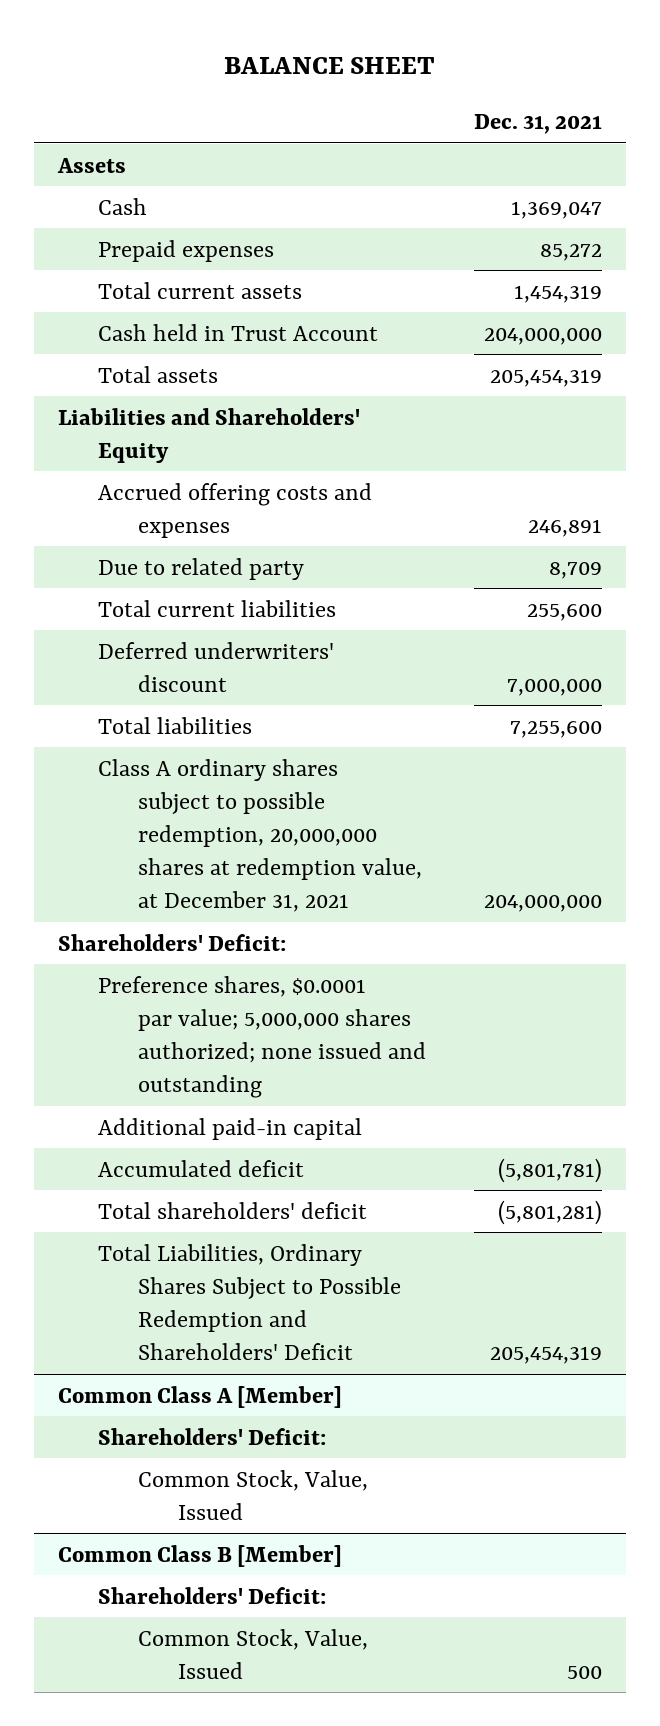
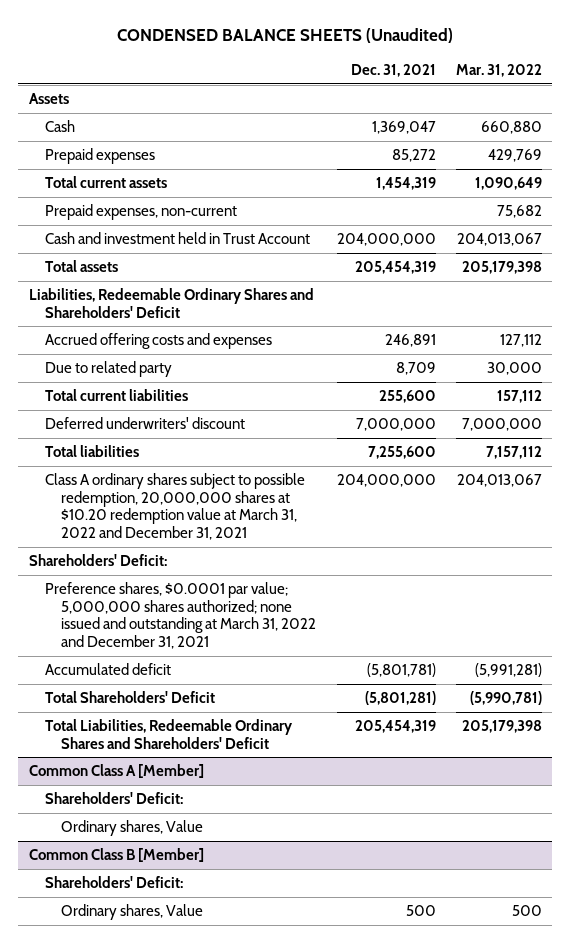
- BALANCE SHEET
+ CONDENSED BALANCE SHEETS (Unaudited)
- | Dec. 31, 2021
+ | Dec. 31, 2021 | Mar. 31, 2022
- Cash held in Trust Account | 204,000,000
+ Prepaid expenses, non-current | | 75,682
+ Cash and investment held in Trust Account | 204,000,000 | 204,013,067
- Liabilities and Shareholders' Equity
+ Liabilities, Redeemable Ordinary Shares and Shareholders' Deficit
- Class A ordinary shares subject to possible redemption, 20,000,000 shares at redemption value, at December 31, 2021 | 204,000,000
+ Class A ordinary shares subject to possible redemption, 20,000,000 shares at $10.20 redemption value at March 31, 2022 and December 31, 2021 | 204,000,000 | 204,013,067
- Preference shares, $0.0001 par value; 5,000,000 shares authorized; none issued and outstanding
- Additional paid-in capital
+ Preference shares, $0.0001 par value; 5,000,000 shares authorized; none issued and outstanding at March 31, 2022 and December 31, 2021
- Total shareholders' deficit | (5,801,281)
- Total Liabilities, Ordinary Shares Subject to Possible Redemption and Shareholders' Deficit | 205,454,319
+ Total Shareholders' Deficit | (5,801,281) | (5,990,781)
+ Total Liabilities, Redeemable Ordinary Shares and Shareholders' Deficit | 205,454,319 | 205,179,398
@ Common Class A [Member]
- Common Stock, Value, Issued
+ Ordinary shares, Value
@ Common Class B [Member]
- Common Stock, Value, Issued | 500
+ Ordinary shares, Value | 500 | 500

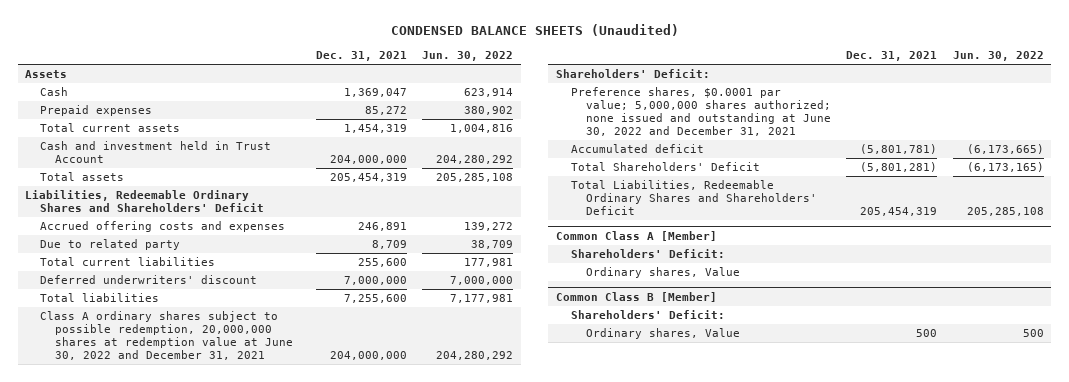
- | Dec. 31, 2021 | Mar. 31, 2022
+ | Dec. 31, 2021 | Jun. 30, 2022
- Prepaid expenses, non-current | | 75,682
- Class A ordinary shares subject to possible redemption, 20,000,000 shares at $10.20 redemption value at March 31, 2022 and December 31, 2021 | 204,000,000 | 204,013,067
+ Class A ordinary shares subject to possible redemption, 20,000,000 shares at redemption value at June 30, 2022 and December 31, 2021 | 204,000,000 | 204,280,292
- Preference shares, $0.0001 par value; 5,000,000 shares authorized; none issued and outstanding at March 31, 2022 and December 31, 2021
+ Preference shares, $0.0001 par value; 5,000,000 shares authorized; none issued and outstanding at June 30, 2022 and December 31, 2021

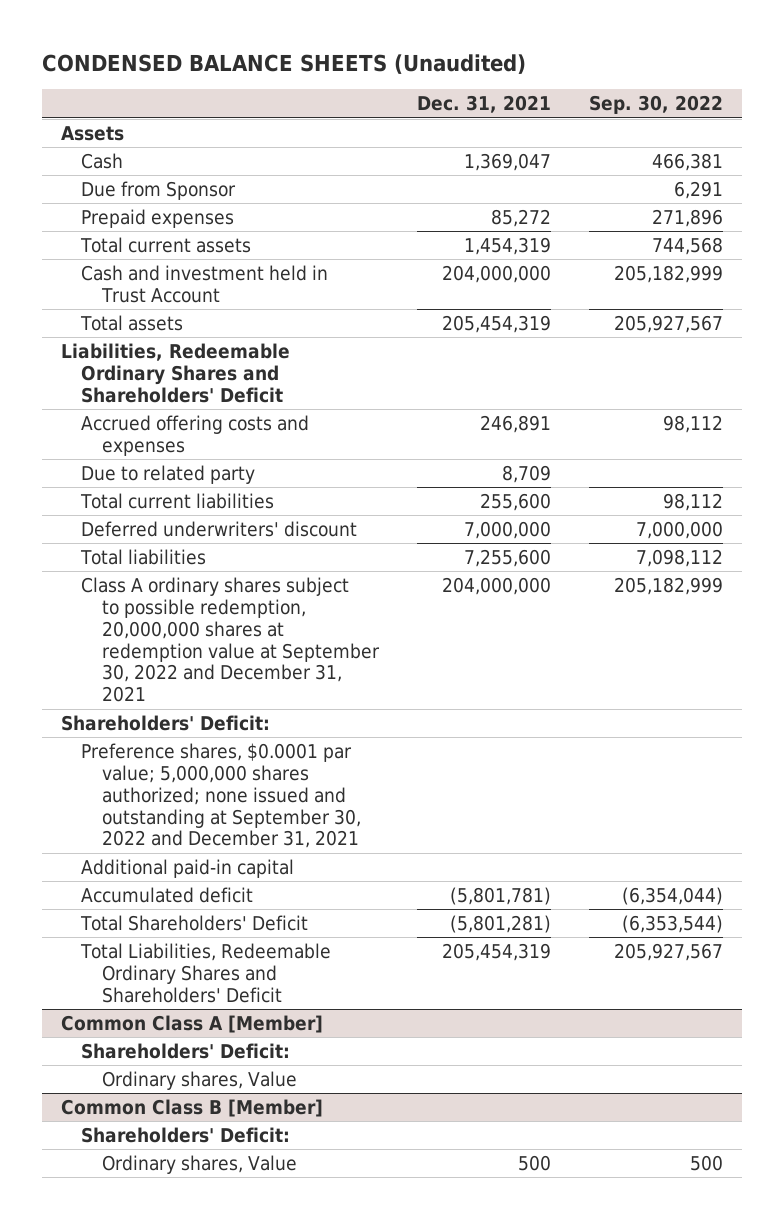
- | Dec. 31, 2021 | Jun. 30, 2022
+ | Dec. 31, 2021 | Sep. 30, 2022
+ Due from Sponsor | | 6,291
- Class A ordinary shares subject to possible redemption, 20,000,000 shares at redemption value at June 30, 2022 and December 31, 2021 | 204,000,000 | 204,280,292
+ Class A ordinary shares subject to possible redemption, 20,000,000 shares at redemption value at September 30, 2022 and December 31, 2021 | 204,000,000 | 205,182,999
- Preference shares, $0.0001 par value; 5,000,000 shares authorized; none issued and outstanding at June 30, 2022 and December 31, 2021
+ Preference shares, $0.0001 par value; 5,000,000 shares authorized; none issued and outstanding at September 30, 2022 and December 31, 2021
+ Additional paid-in capital

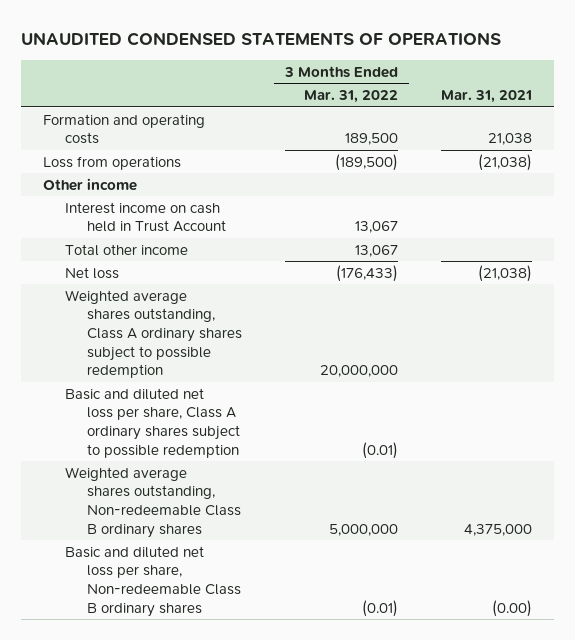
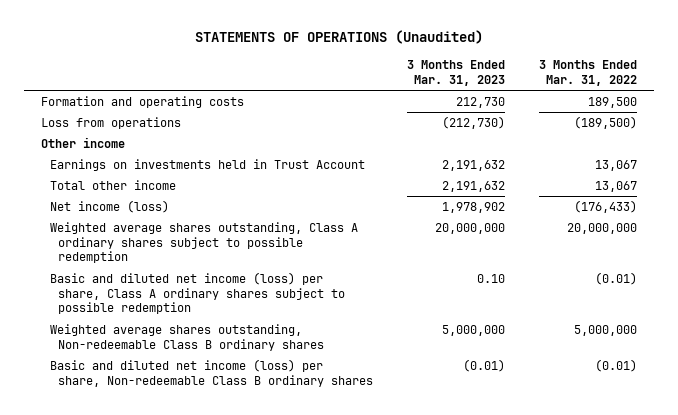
- UNAUDITED CONDENSED STATEMENTS OF OPERATIONS
+ STATEMENTS OF OPERATIONS (Unaudited)
- | 3 Months Ended Mar. 31, 2022 | Mar. 31, 2021
+ | 3 Months Ended Mar. 31, 2023 | 3 Months Ended Mar. 31, 2022
- Interest income on cash held in Trust Account | 13,067 |
+ Earnings on investments held in Trust Account | 2,191,632 | 13,067
- Net loss | (176,433) | (21,038)
+ Net income (loss) | 1,978,902 | (176,433)
- Basic and diluted net loss per share, Class A ordinary shares subject to possible redemption | (0.01) |
+ Basic and diluted net income (loss) per share, Class A ordinary shares subject to possible redemption | 0.10 | (0.01)
- Basic and diluted net loss per share, Non-redeemable Class B ordinary shares | (0.01) | (0.00)
+ Basic and diluted net income (loss) per share, Non-redeemable Class B ordinary shares | (0.01) | (0.01)

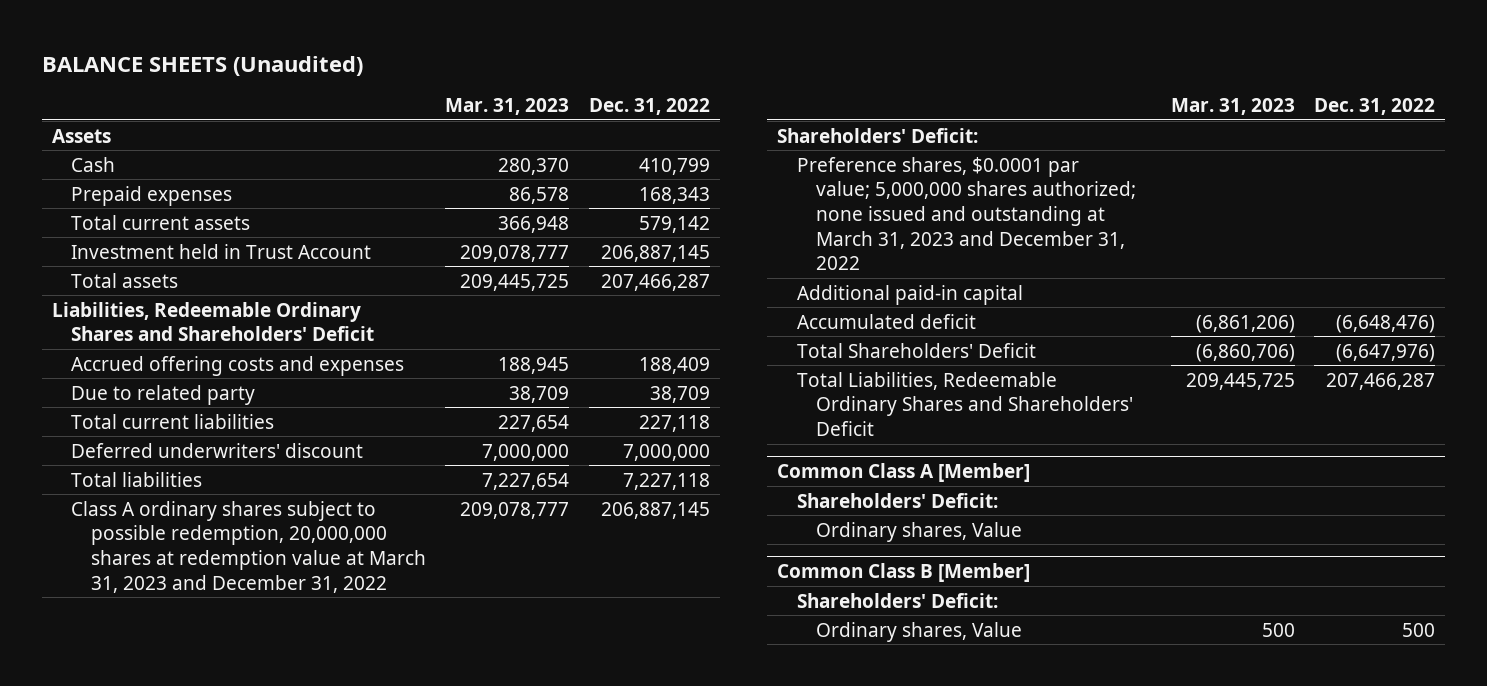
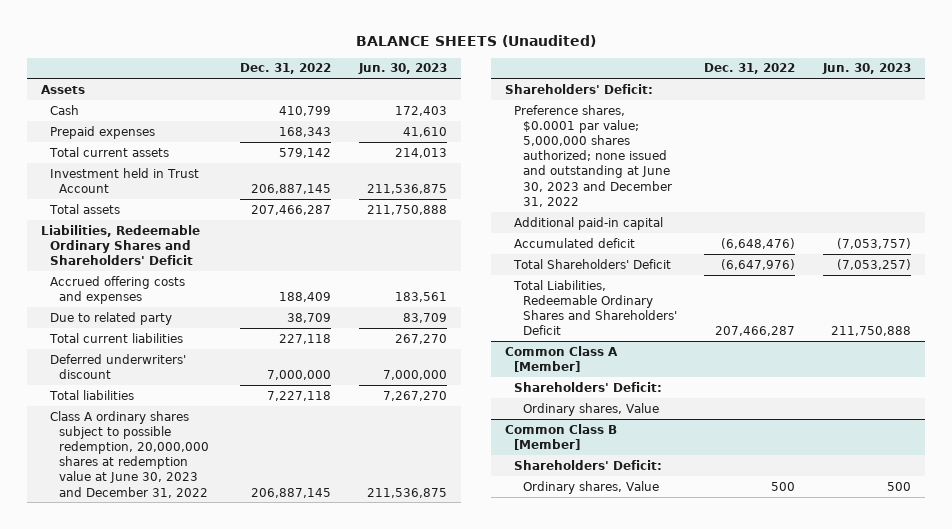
- | Mar. 31, 2023 | Dec. 31, 2022
+ | Dec. 31, 2022 | Jun. 30, 2023
- Class A ordinary shares subject to possible redemption, 20,000,000 shares at redemption value at March 31, 2023 and December 31, 2022 | 209,078,777 | 206,887,145
+ Class A ordinary shares subject to possible redemption, 20,000,000 shares at redemption value at June 30, 2023 and December 31, 2022 | 206,887,145 | 211,536,875
- Preference shares, $0.0001 par value; 5,000,000 shares authorized; none issued and outstanding at March 31, 2023 and December 31, 2022
+ Preference shares, $0.0001 par value; 5,000,000 shares authorized; none issued and outstanding at June 30, 2023 and December 31, 2022

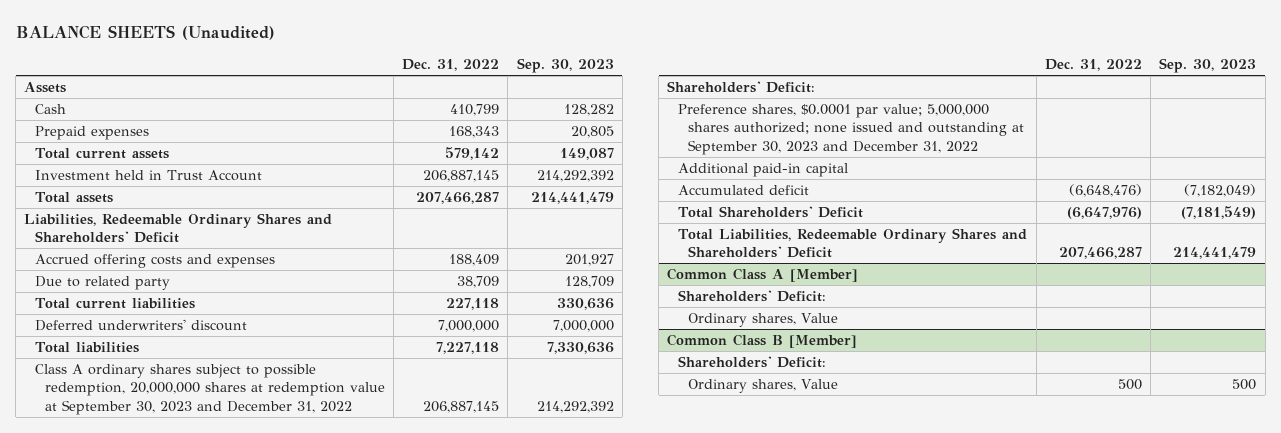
- | Dec. 31, 2022 | Jun. 30, 2023
+ | Dec. 31, 2022 | Sep. 30, 2023
- Class A ordinary shares subject to possible redemption, 20,000,000 shares at redemption value at June 30, 2023 and December 31, 2022 | 206,887,145 | 211,536,875
+ Class A ordinary shares subject to possible redemption, 20,000,000 shares at redemption value at September 30, 2023 and December 31, 2022 | 206,887,145 | 214,292,392
- Preference shares, $0.0001 par value; 5,000,000 shares authorized; none issued and outstanding at June 30, 2023 and December 31, 2022
+ Preference shares, $0.0001 par value; 5,000,000 shares authorized; none issued and outstanding at September 30, 2023 and December 31, 2022

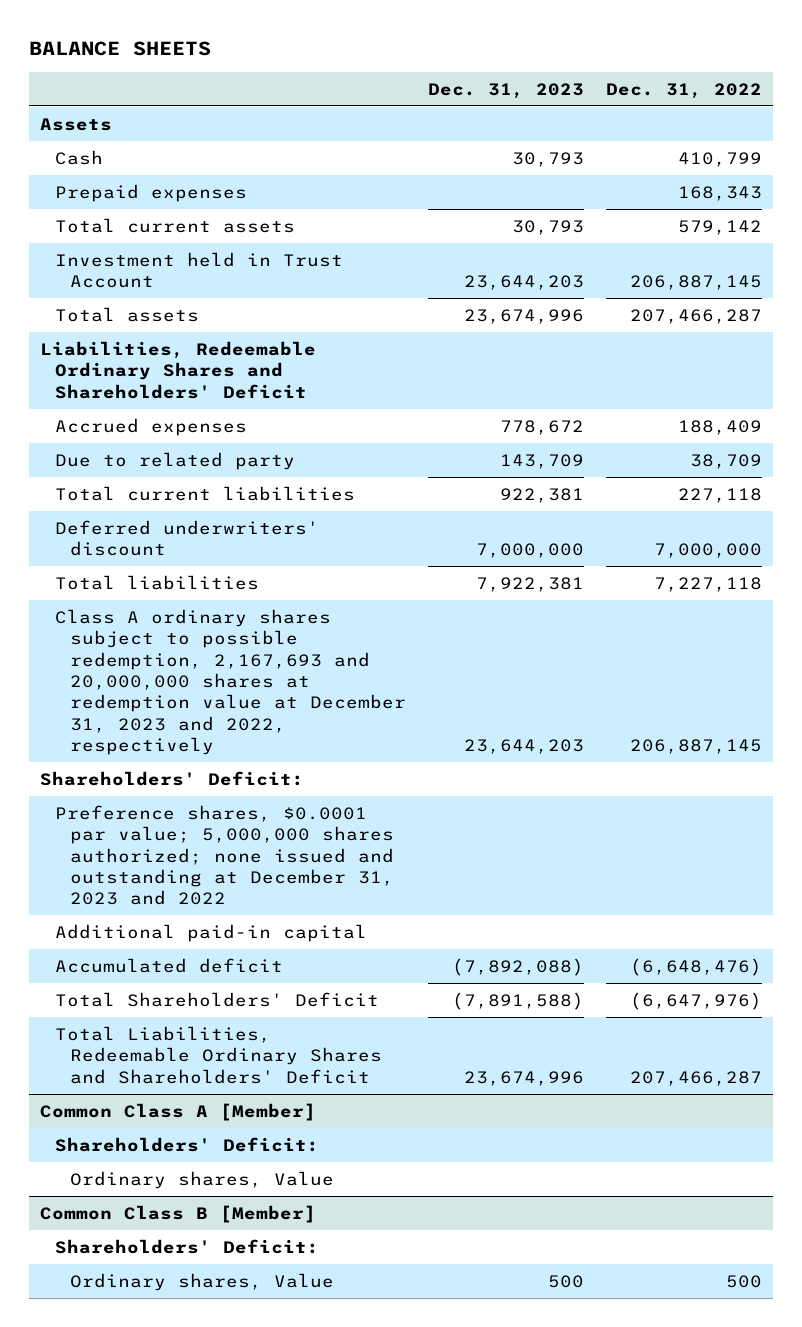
- BALANCE SHEETS (Unaudited)
+ BALANCE SHEETS
- | Dec. 31, 2022 | Sep. 30, 2023
+ | Dec. 31, 2023 | Dec. 31, 2022
- Accrued offering costs and expenses | 188,409 | 201,927
+ Accrued expenses | 778,672 | 188,409
- Class A ordinary shares subject to possible redemption, 20,000,000 shares at redemption value at September 30, 2023 and December 31, 2022 | 206,887,145 | 214,292,392
+ Class A ordinary shares subject to possible redemption, 2,167,693 and 20,000,000 shares at redemption value at December 31, 2023 and 2022, respectively | 23,644,203 | 206,887,145
- Preference shares, $0.0001 par value; 5,000,000 shares authorized; none issued and outstanding at September 30, 2023 and December 31, 2022
+ Preference shares, $0.0001 par value; 5,000,000 shares authorized; none issued and outstanding at December 31, 2023 and 2022

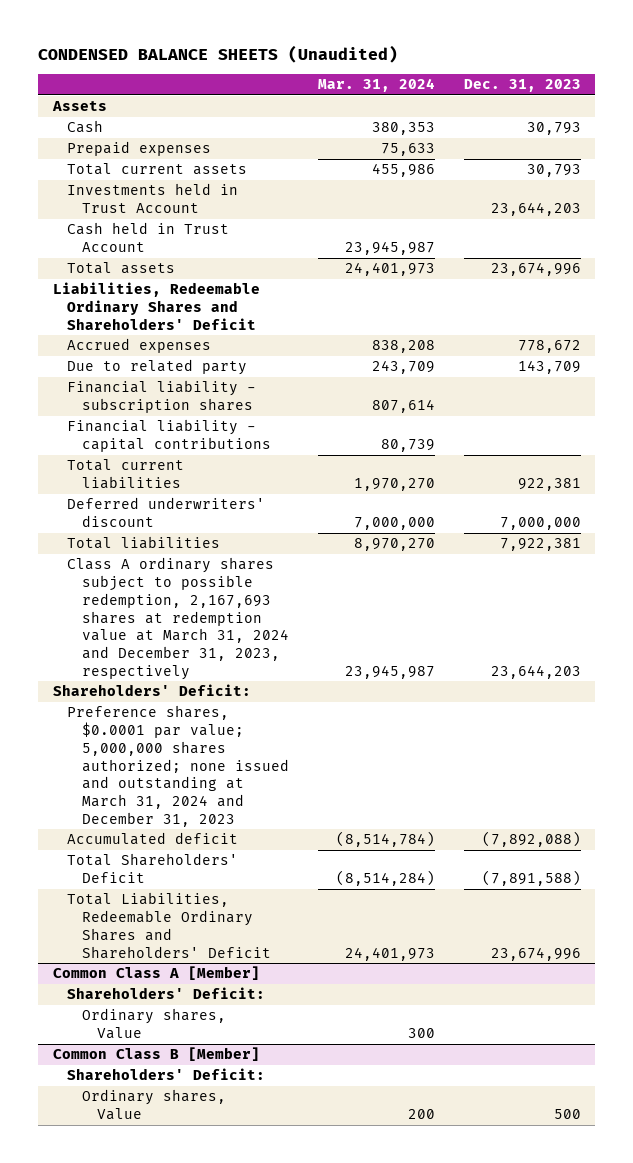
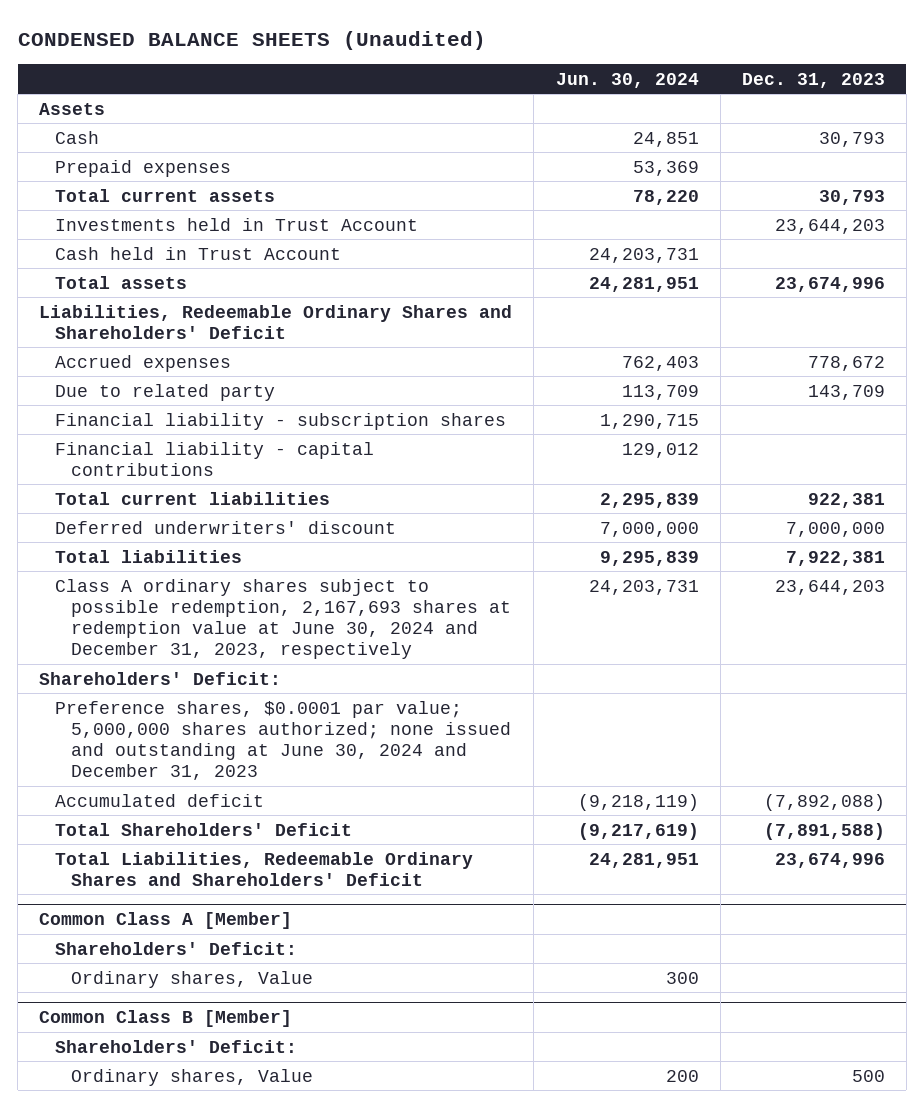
- | Mar. 31, 2024 | Dec. 31, 2023
+ | Jun. 30, 2024 | Dec. 31, 2023
- Class A ordinary shares subject to possible redemption, 2,167,693 shares at redemption value at March 31, 2024 and December 31, 2023, respectively | 23,945,987 | 23,644,203
+ Class A ordinary shares subject to possible redemption, 2,167,693 shares at redemption value at June 30, 2024 and December 31, 2023, respectively | 24,203,731 | 23,644,203
- Preference shares, $0.0001 par value; 5,000,000 shares authorized; none issued and outstanding at March 31, 2024 and December 31, 2023
+ Preference shares, $0.0001 par value; 5,000,000 shares authorized; none issued and outstanding at June 30, 2024 and December 31, 2023

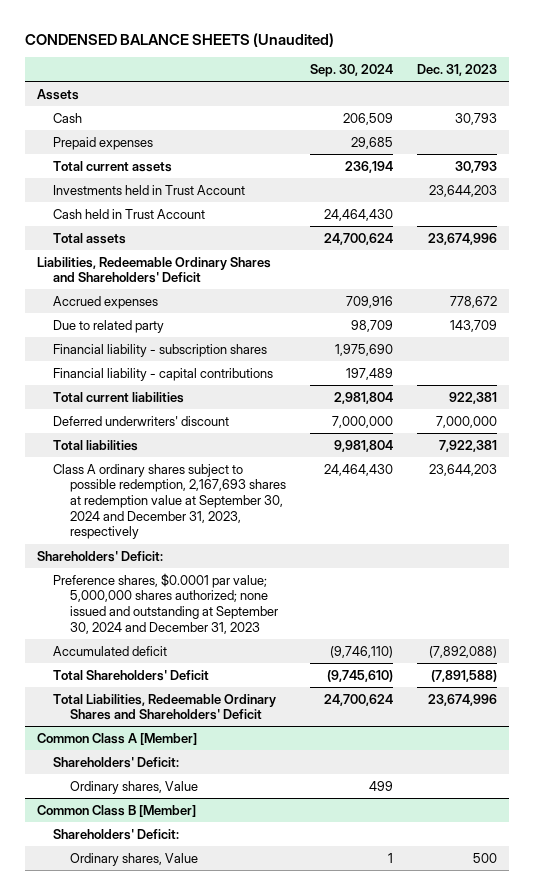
- | Jun. 30, 2024 | Dec. 31, 2023
+ | Sep. 30, 2024 | Dec. 31, 2023
- Class A ordinary shares subject to possible redemption, 2,167,693 shares at redemption value at June 30, 2024 and December 31, 2023, respectively | 24,203,731 | 23,644,203
+ Class A ordinary shares subject to possible redemption, 2,167,693 shares at redemption value at September 30, 2024 and December 31, 2023, respectively | 24,464,430 | 23,644,203
- Preference shares, $0.0001 par value; 5,000,000 shares authorized; none issued and outstanding at June 30, 2024 and December 31, 2023
+ Preference shares, $0.0001 par value; 5,000,000 shares authorized; none issued and outstanding at September 30, 2024 and December 31, 2023

